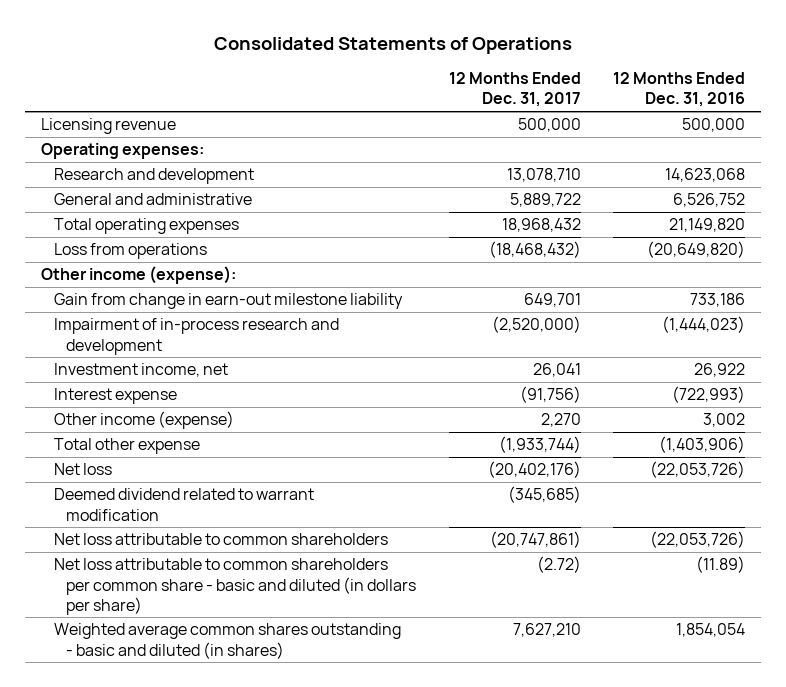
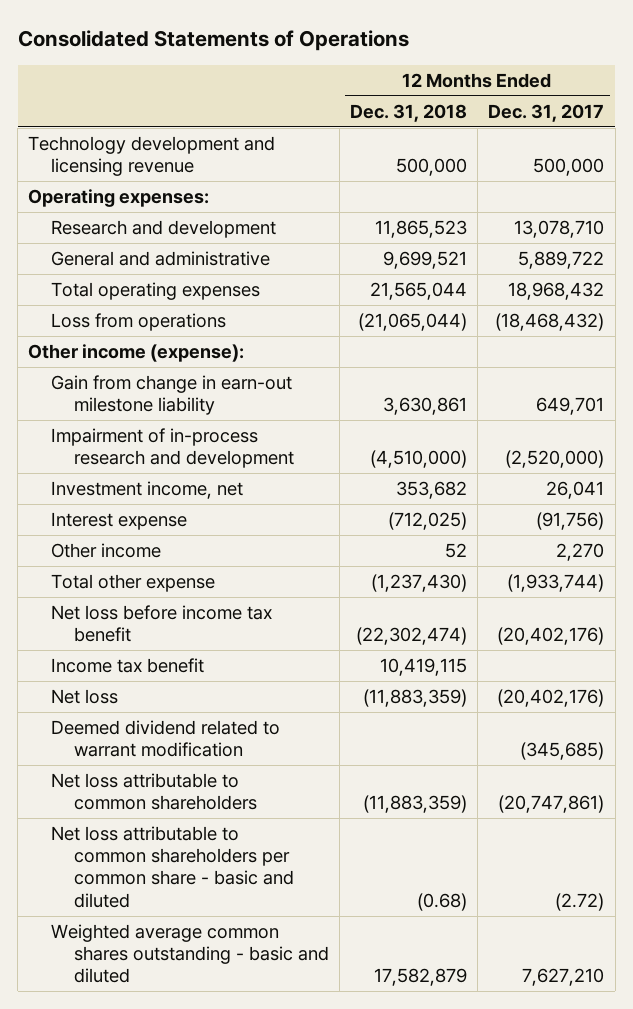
- | 12 Months Ended Dec. 31, 2017 | 12 Months Ended Dec. 31, 2016
+ | 12 Months Ended Dec. 31, 2018 | 12 Months Ended Dec. 31, 2017
- Licensing revenue | 500,000 | 500,000
+ Technology development and licensing revenue | 500,000 | 500,000
- Other income (expense) | 2,270 | 3,002
+ Other income | 52 | 2,270
+ Net loss before income tax benefit | (22,302,474) | (20,402,176)
+ Income tax benefit | 10,419,115 |
- Net loss attributable to common shareholders per common share - basic and diluted (in dollars per share) | (2.72) | (11.89)
- Weighted average common shares outstanding - basic and diluted (in shares) | 7,627,210 | 1,854,054
+ Net loss attributable to common shareholders per common share - basic and diluted | (0.68) | (2.72)
+ Weighted average common shares outstanding - basic and diluted | 17,582,879 | 7,627,210

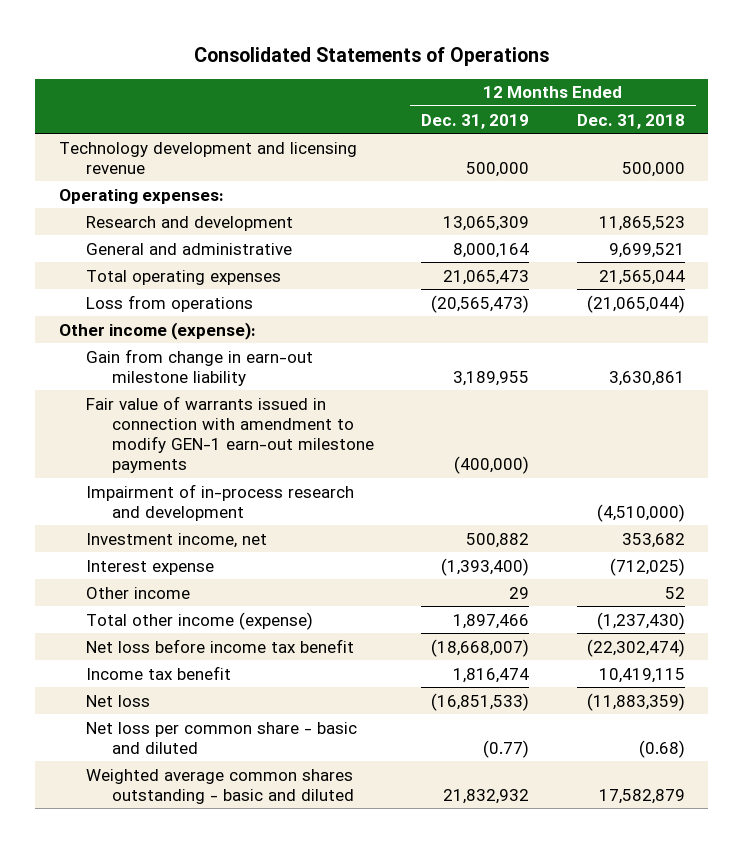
- | 12 Months Ended Dec. 31, 2018 | 12 Months Ended Dec. 31, 2017
+ | 12 Months Ended Dec. 31, 2019 | 12 Months Ended Dec. 31, 2018
+ Fair value of warrants issued in connection with amendment to modify GEN-1 earn-out milestone payments | (400,000) |
- Total other expense | (1,237,430) | (1,933,744)
+ Total other income (expense) | 1,897,466 | (1,237,430)
- Deemed dividend related to warrant modification | | (345,685)
- Net loss attributable to common shareholders | (11,883,359) | (20,747,861)
- Net loss attributable to common shareholders per common share - basic and diluted | (0.68) | (2.72)
+ Net loss per common share - basic and diluted | (0.77) | (0.68)

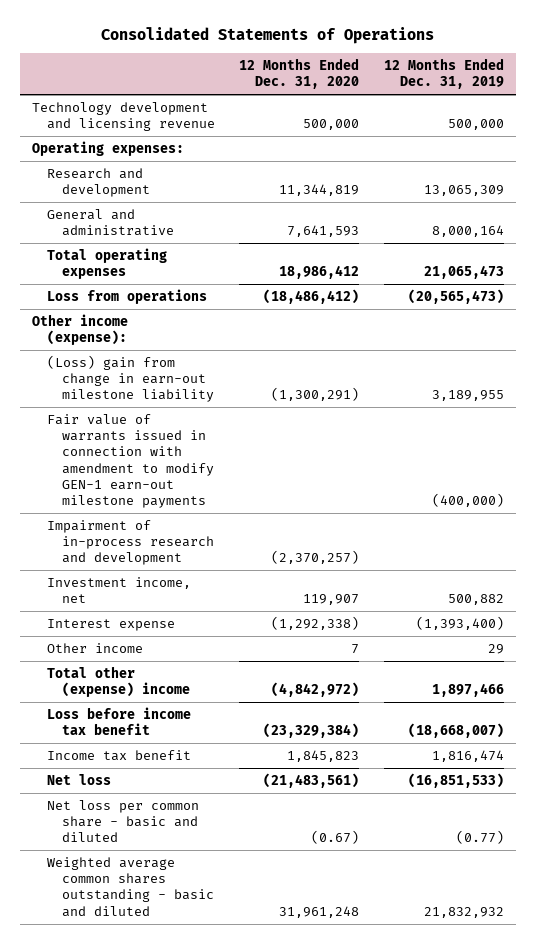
- | 12 Months Ended Dec. 31, 2019 | 12 Months Ended Dec. 31, 2018
+ | 12 Months Ended Dec. 31, 2020 | 12 Months Ended Dec. 31, 2019
- Gain from change in earn-out milestone liability | 3,189,955 | 3,630,861
+ (Loss) gain from change in earn-out milestone liability | (1,300,291) | 3,189,955
- Total other income (expense) | 1,897,466 | (1,237,430)
- Net loss before income tax benefit | (18,668,007) | (22,302,474)
+ Total other (expense) income | (4,842,972) | 1,897,466
+ Loss before income tax benefit | (23,329,384) | (18,668,007)

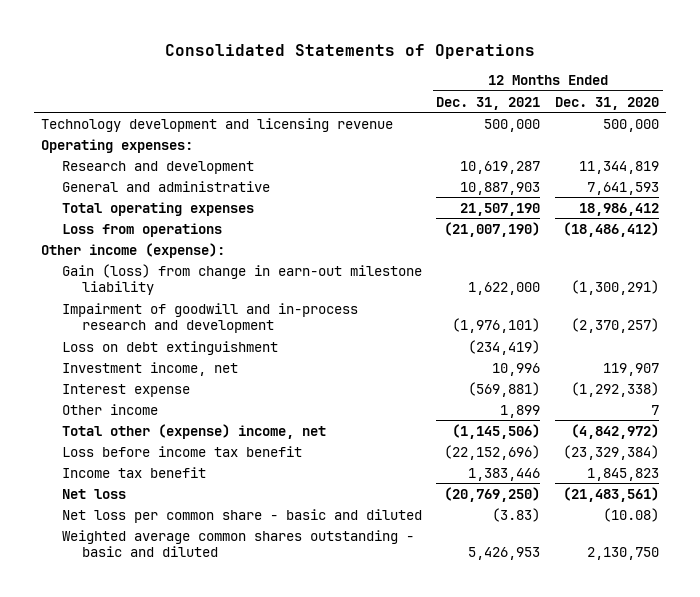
- | 12 Months Ended Dec. 31, 2020 | 12 Months Ended Dec. 31, 2019
+ | 12 Months Ended Dec. 31, 2021 | 12 Months Ended Dec. 31, 2020
- (Loss) gain from change in earn-out milestone liability | (1,300,291) | 3,189,955
- Fair value of warrants issued in connection with amendment to modify GEN-1 earn-out milestone payments | | (400,000)
- Impairment of in-process research and development | (2,370,257) |
+ Gain (loss) from change in earn-out milestone liability | 1,622,000 | (1,300,291)
+ Impairment of goodwill and in-process research and development | (1,976,101) | (2,370,257)
+ Loss on debt extinguishment | (234,419) |
- Total other (expense) income | (4,842,972) | 1,897,466
+ Total other (expense) income, net | (1,145,506) | (4,842,972)
- Net loss per common share - basic and diluted | (0.67) | (0.77)
- Weighted average common shares outstanding - basic and diluted | 31,961,248 | 21,832,932
+ Net loss per common share - basic and diluted | (3.83) | (10.08)
+ Weighted average common shares outstanding - basic and diluted | 5,426,953 | 2,130,750

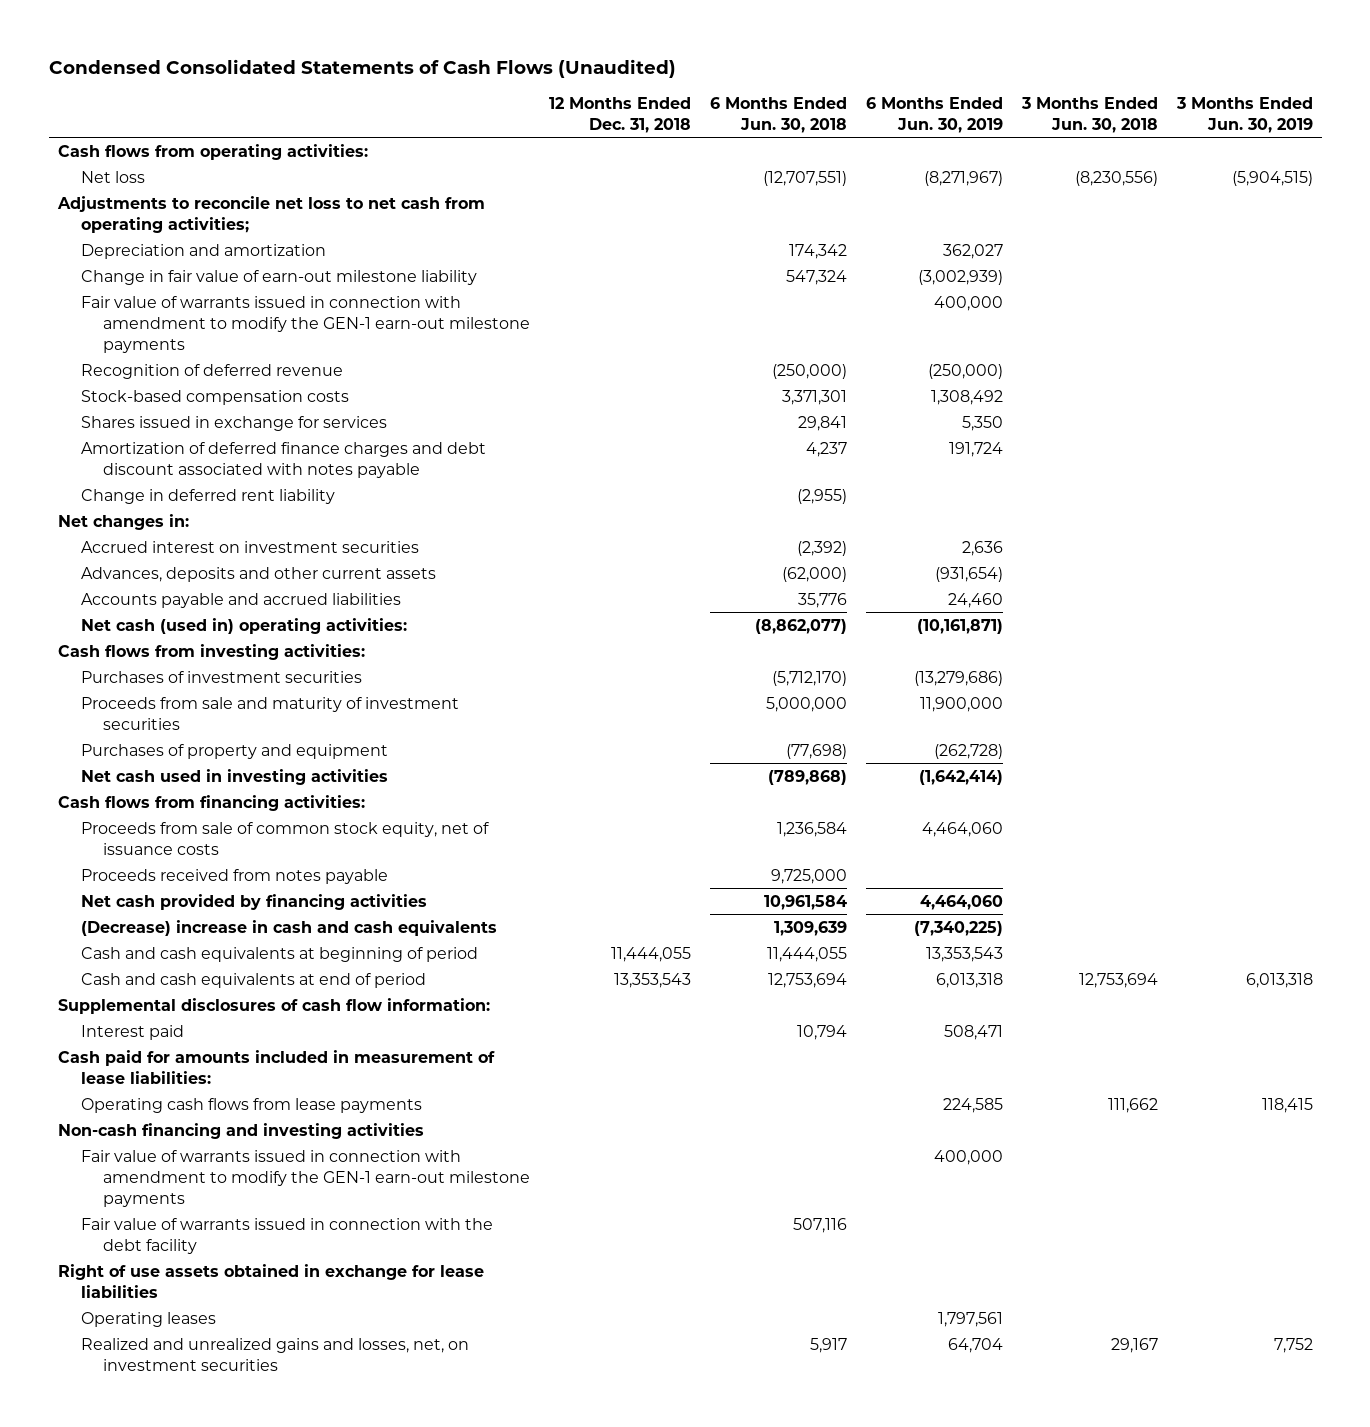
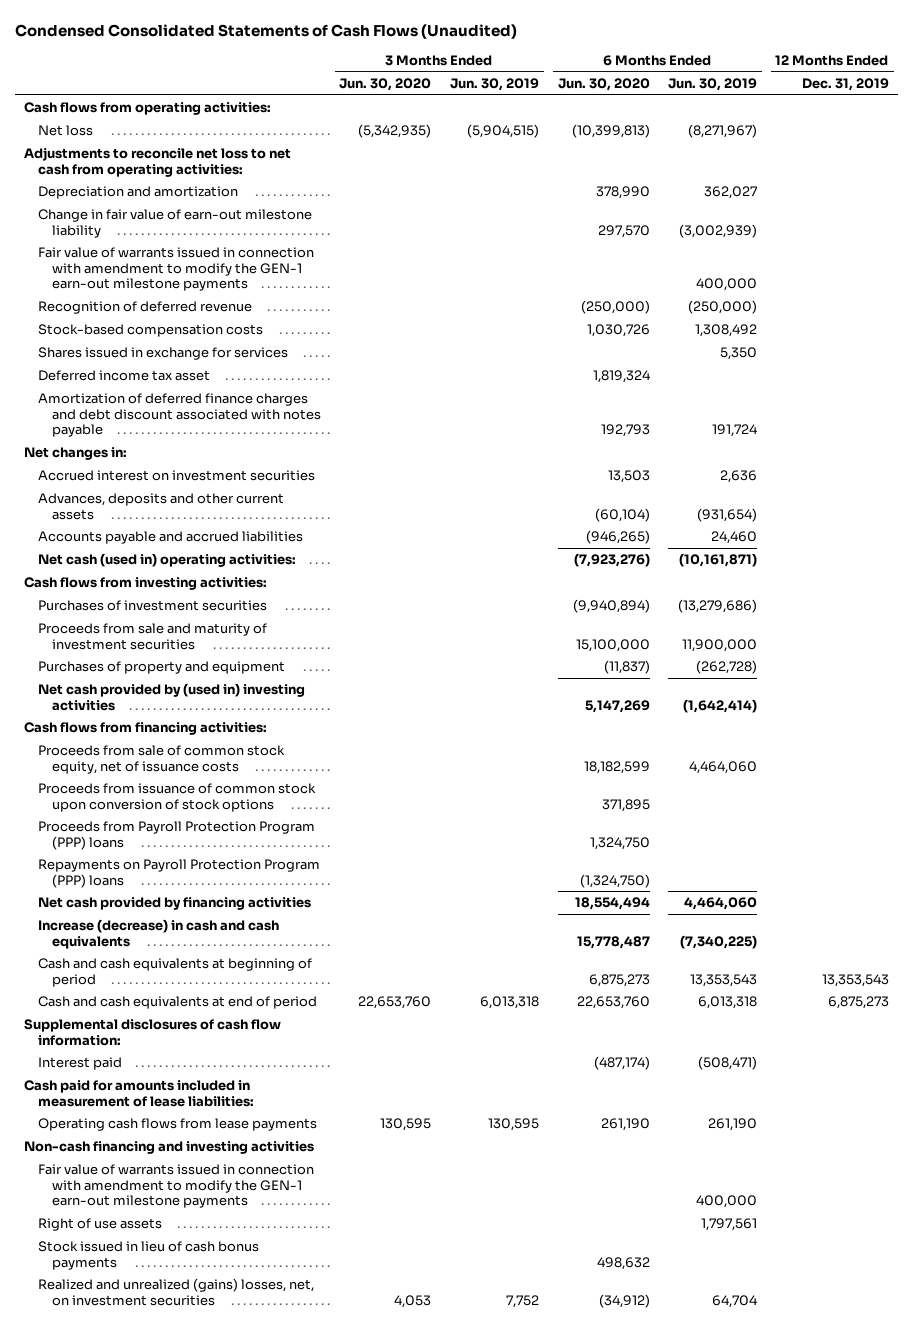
- | 12 Months Ended Dec. 31, 2018 | 6 Months Ended Jun. 30, 2018 | 6 Months Ended Jun. 30, 2019 | 3 Months Ended Jun. 30, 2018 | 3 Months Ended Jun. 30, 2019
+ | 3 Months Ended Jun. 30, 2020 | 3 Months Ended Jun. 30, 2019 | 6 Months Ended Jun. 30, 2020 | 6 Months Ended Jun. 30, 2019 | 12 Months Ended Dec. 31, 2019
- Adjustments to reconcile net loss to net cash from operating activities;
+ Adjustments to reconcile net loss to net cash from operating activities:
+ Deferred income tax asset | | | 1,819,324 | |
- Change in deferred rent liability | | (2,955) | | |
- Net cash used in investing activities | | (789,868) | (1,642,414) | |
+ Net cash provided by (used in) investing activities | | | 5,147,269 | (1,642,414) |
- Proceeds received from notes payable | | 9,725,000 | | |
+ Proceeds from issuance of common stock upon conversion of stock options | | | 371,895 | |
+ Proceeds from Payroll Protection Program (PPP) loans | | | 1,324,750 | |
+ Repayments on Payroll Protection Program (PPP) loans | | | (1,324,750) | |
- (Decrease) increase in cash and cash equivalents | | 1,309,639 | (7,340,225) | |
+ Increase (decrease) in cash and cash equivalents | | | 15,778,487 | (7,340,225) |
- Interest paid | | 10,794 | 508,471 | |
+ Interest paid | | | (487,174) | (508,471) |
- Operating cash flows from lease payments | | | 224,585 | 111,662 | 118,415
+ Operating cash flows from lease payments | 130,595 | 130,595 | 261,190 | 261,190 |
- Fair value of warrants issued in connection with the debt facility | | 507,116 | | |
- Right of use assets obtained in exchange for lease liabilities
- Operating leases | | | 1,797,561 | |
- Realized and unrealized gains and losses, net, on investment securities | | 5,917 | 64,704 | 29,167 | 7,752
+ Right of use assets | | | | 1,797,561 |
+ Stock issued in lieu of cash bonus payments | | | 498,632 | |
+ Realized and unrealized (gains) losses, net, on investment securities | 4,053 | 7,752 | (34,912) | 64,704 |

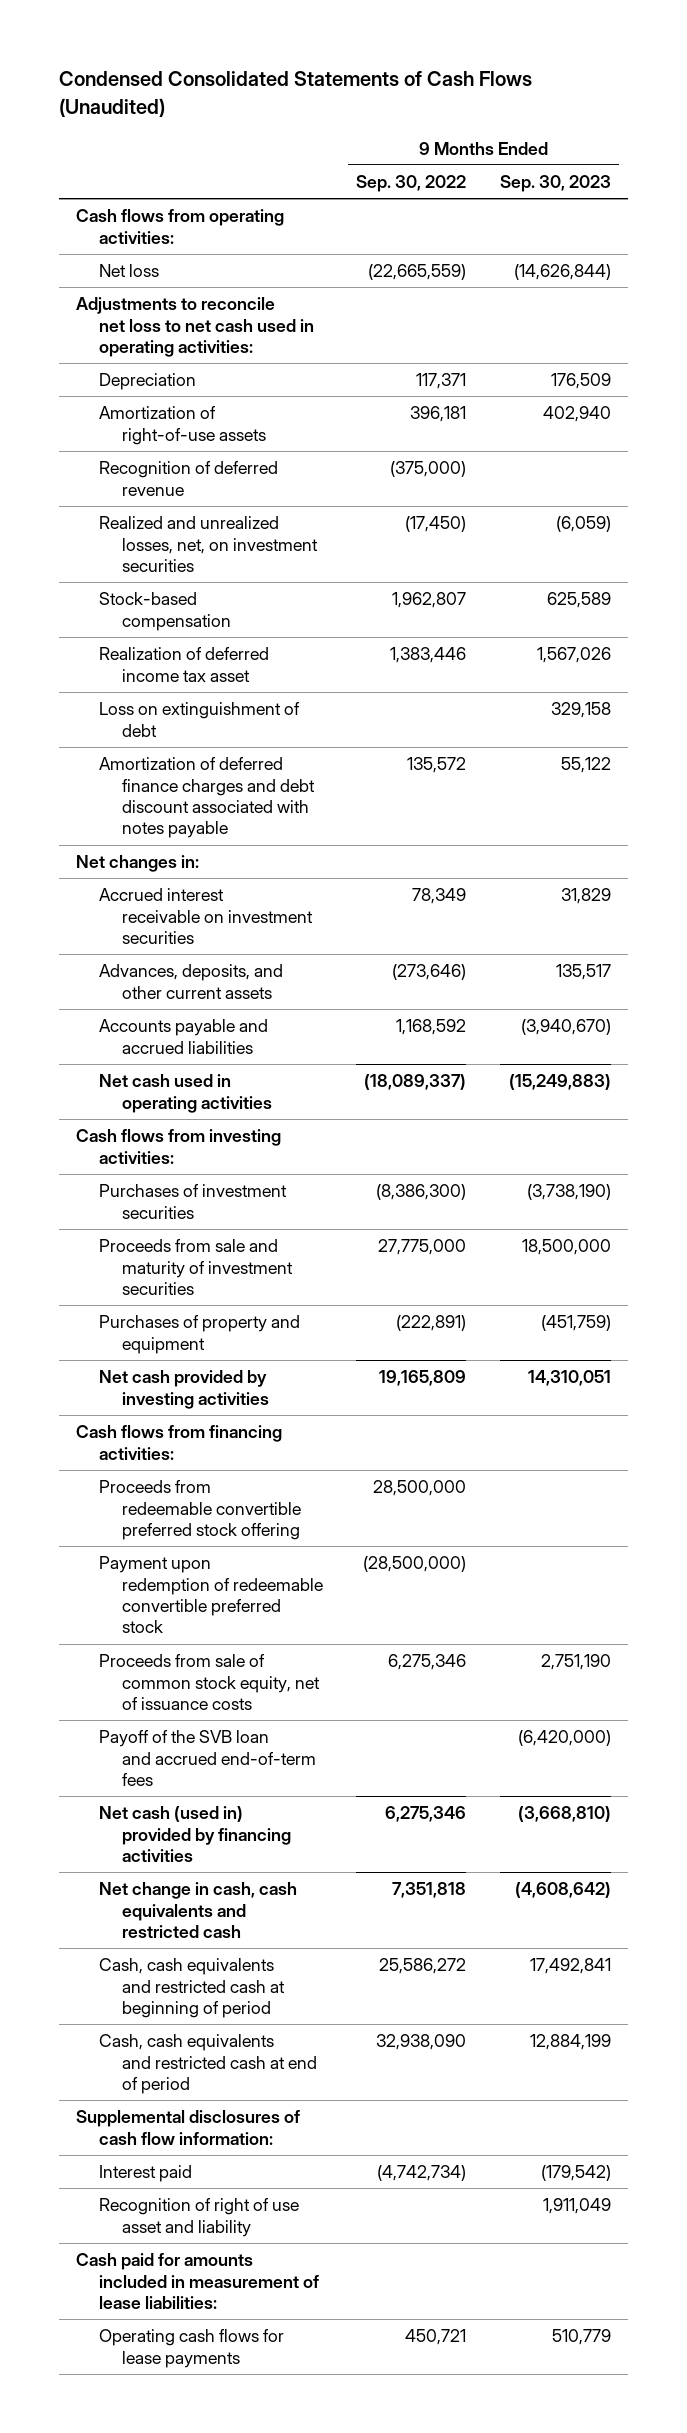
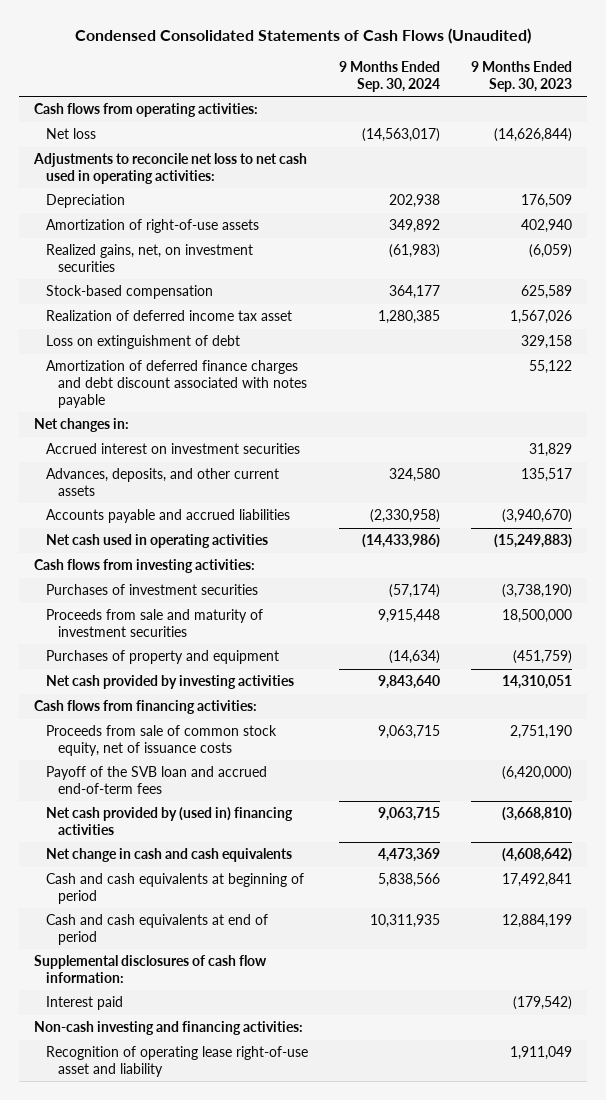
- | 9 Months Ended Sep. 30, 2022 | 9 Months Ended Sep. 30, 2023
+ | 9 Months Ended Sep. 30, 2024 | 9 Months Ended Sep. 30, 2023
- Recognition of deferred revenue | (375,000) |
- Realized and unrealized losses, net, on investment securities | (17,450) | (6,059)
+ Realized gains, net, on investment securities | (61,983) | (6,059)
- Accrued interest receivable on investment securities | 78,349 | 31,829
+ Accrued interest on investment securities | | 31,829
- Proceeds from redeemable convertible preferred stock offering | 28,500,000 |
- Payment upon redemption of redeemable convertible preferred stock | (28,500,000) |
- Net cash (used in) provided by financing activities | 6,275,346 | (3,668,810)
- Net change in cash, cash equivalents and restricted cash | 7,351,818 | (4,608,642)
- Cash, cash equivalents and restricted cash at beginning of period | 25,586,272 | 17,492,841
- Cash, cash equivalents and restricted cash at end of period | 32,938,090 | 12,884,199
+ Net cash provided by (used in) financing activities | 9,063,715 | (3,668,810)
+ Net change in cash and cash equivalents | 4,473,369 | (4,608,642)
+ Cash and cash equivalents at beginning of period | 5,838,566 | 17,492,841
+ Cash and cash equivalents at end of period | 10,311,935 | 12,884,199
- Recognition of right of use asset and liability | | 1,911,049
- Cash paid for amounts included in measurement of lease liabilities:
- Operating cash flows for lease payments | 450,721 | 510,779
+ Non-cash investing and financing activities:
+ Recognition of operating lease right-of-use asset and liability | | 1,911,049

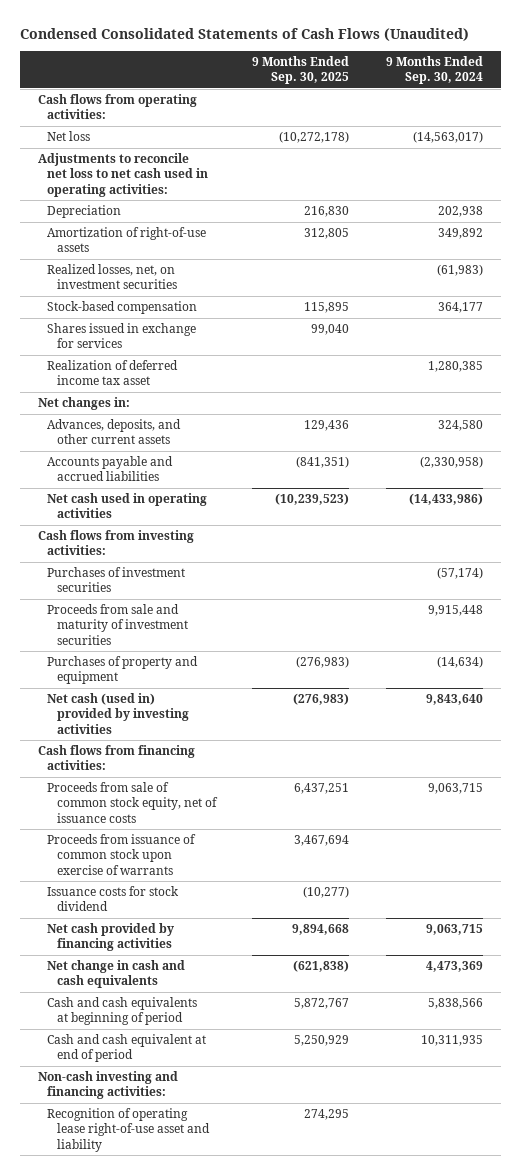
- | 9 Months Ended Sep. 30, 2024 | 9 Months Ended Sep. 30, 2023
+ | 9 Months Ended Sep. 30, 2025 | 9 Months Ended Sep. 30, 2024
- Realized gains, net, on investment securities | (61,983) | (6,059)
+ Realized losses, net, on investment securities | | (61,983)
+ Shares issued in exchange for services | 99,040 |
- Loss on extinguishment of debt | | 329,158
- Amortization of deferred finance charges and debt discount associated with notes payable | | 55,122
- Accrued interest on investment securities | | 31,829
- Net cash provided by investing activities | 9,843,640 | 14,310,051
+ Net cash (used in) provided by investing activities | (276,983) | 9,843,640
- Payoff of the SVB loan and accrued end-of-term fees | | (6,420,000)
- Net cash provided by (used in) financing activities | 9,063,715 | (3,668,810)
+ Proceeds from issuance of common stock upon exercise of warrants | 3,467,694 |
+ Issuance costs for stock dividend | (10,277) |
+ Net cash provided by financing activities | 9,894,668 | 9,063,715
- Cash and cash equivalents at end of period | 10,311,935 | 12,884,199
- Supplemental disclosures of cash flow information:
- Interest paid | | (179,542)
+ Cash and cash equivalent at end of period | 5,250,929 | 10,311,935

